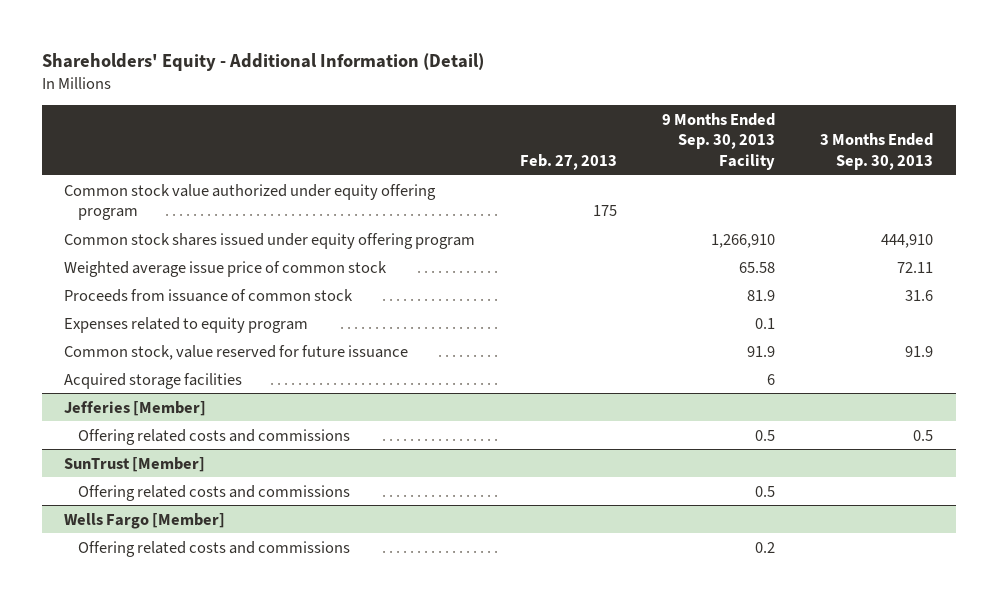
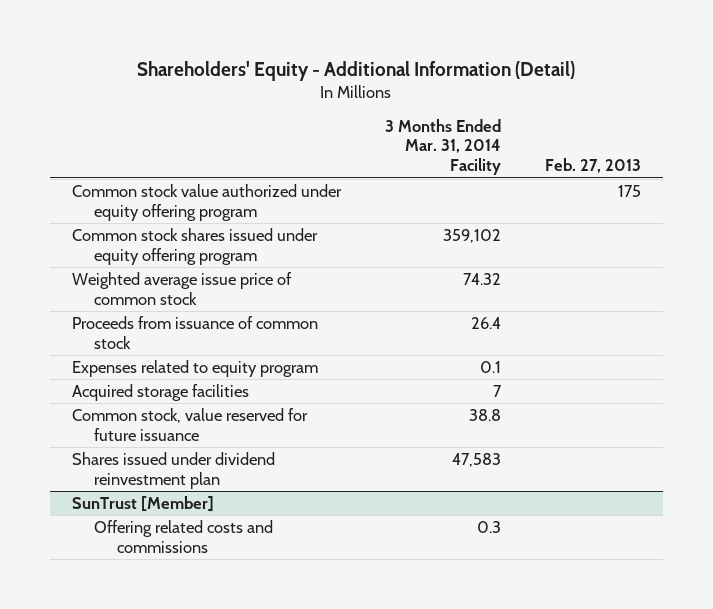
- | Feb. 27, 2013 | 9 Months Ended Sep. 30, 2013 Facility | 3 Months Ended Sep. 30, 2013
+ | 3 Months Ended Mar. 31, 2014 Facility | Feb. 27, 2013
- Jefferies [Member]
- Offering related costs and commissions | | 0.5 | 0.5
moved down: Common stock, value reserved for future issuance | 38.8 |
+ Shares issued under dividend reinvestment plan | 47,583 |
- Wells Fargo [Member]
- Offering related costs and commissions | | 0.2 |

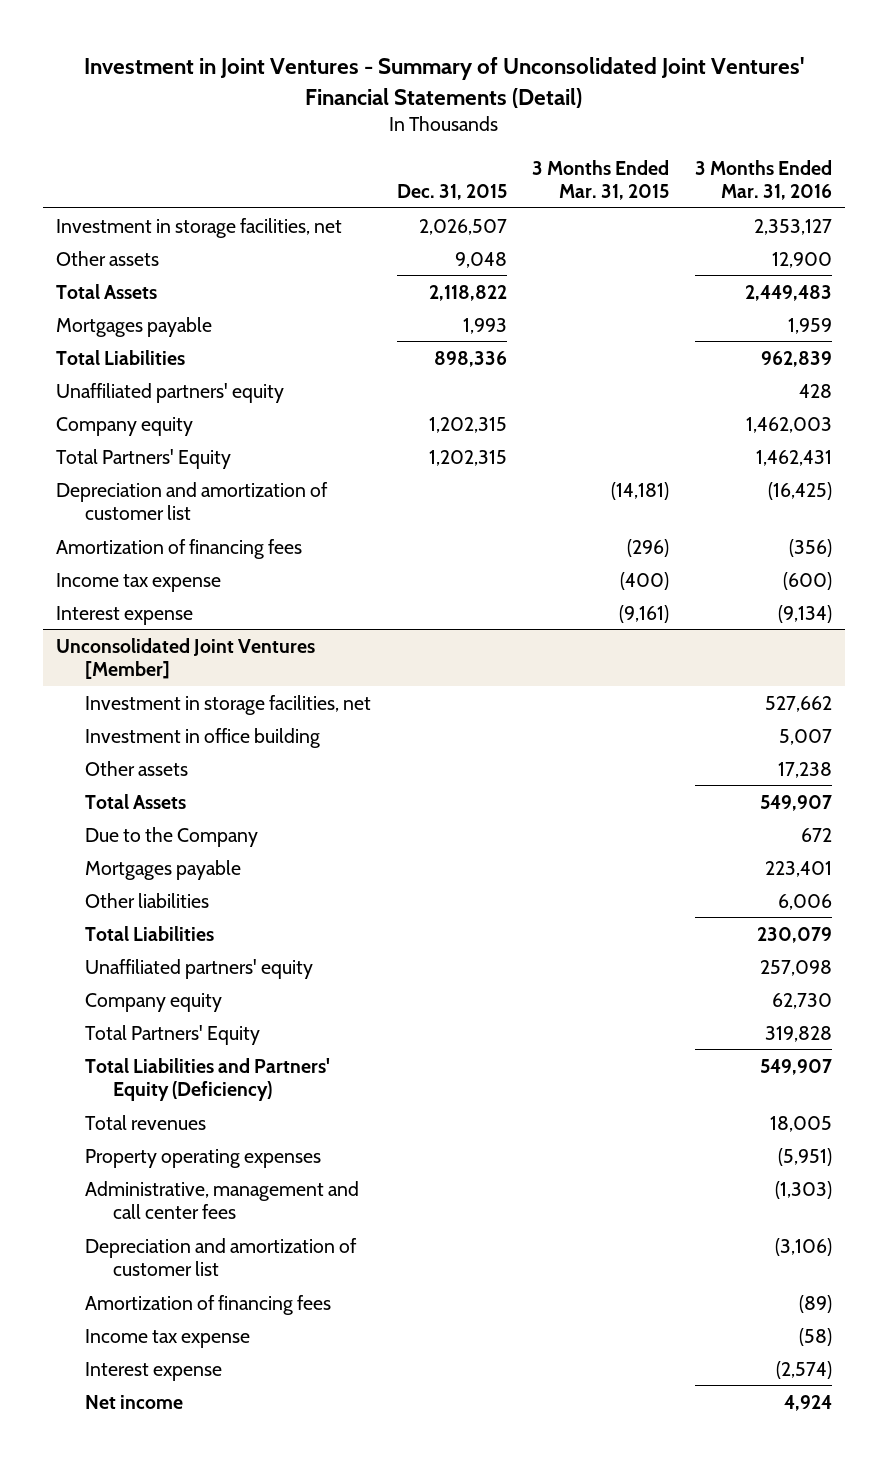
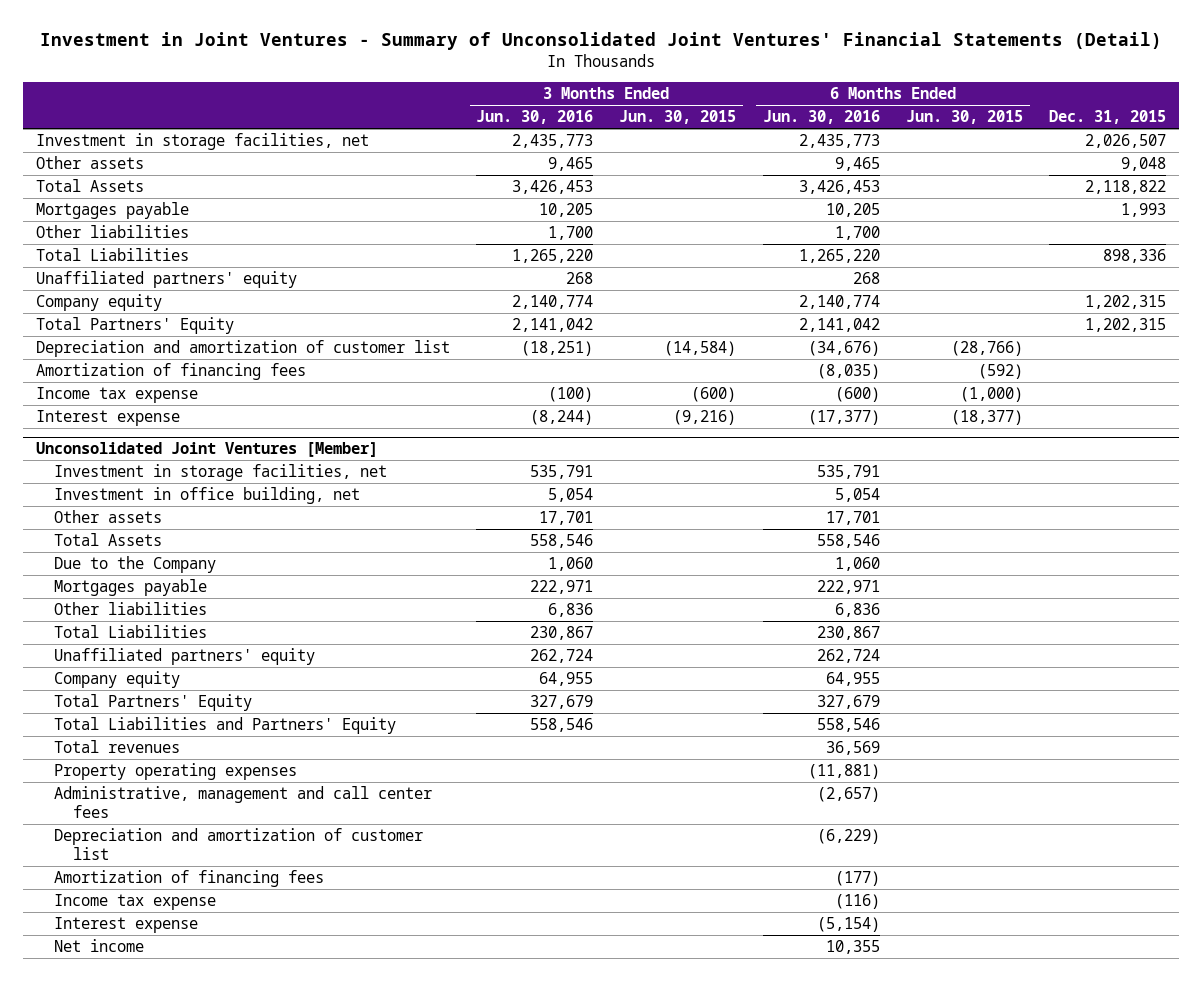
- | Dec. 31, 2015 | 3 Months Ended Mar. 31, 2015 | 3 Months Ended Mar. 31, 2016
+ | 3 Months Ended Jun. 30, 2016 | 3 Months Ended Jun. 30, 2015 | 6 Months Ended Jun. 30, 2016 | 6 Months Ended Jun. 30, 2015 | Dec. 31, 2015
+ Other liabilities | 1,700 | | 1,700 | |
@ Unconsolidated Joint Ventures [Member]
- Investment in office building | | | 5,007
+ Investment in office building, net | 5,054 | | 5,054 | |
- Total Liabilities and Partners' Equity (Deficiency) | | | 549,907
+ Total Liabilities and Partners' Equity | 558,546 | | 558,546 | |

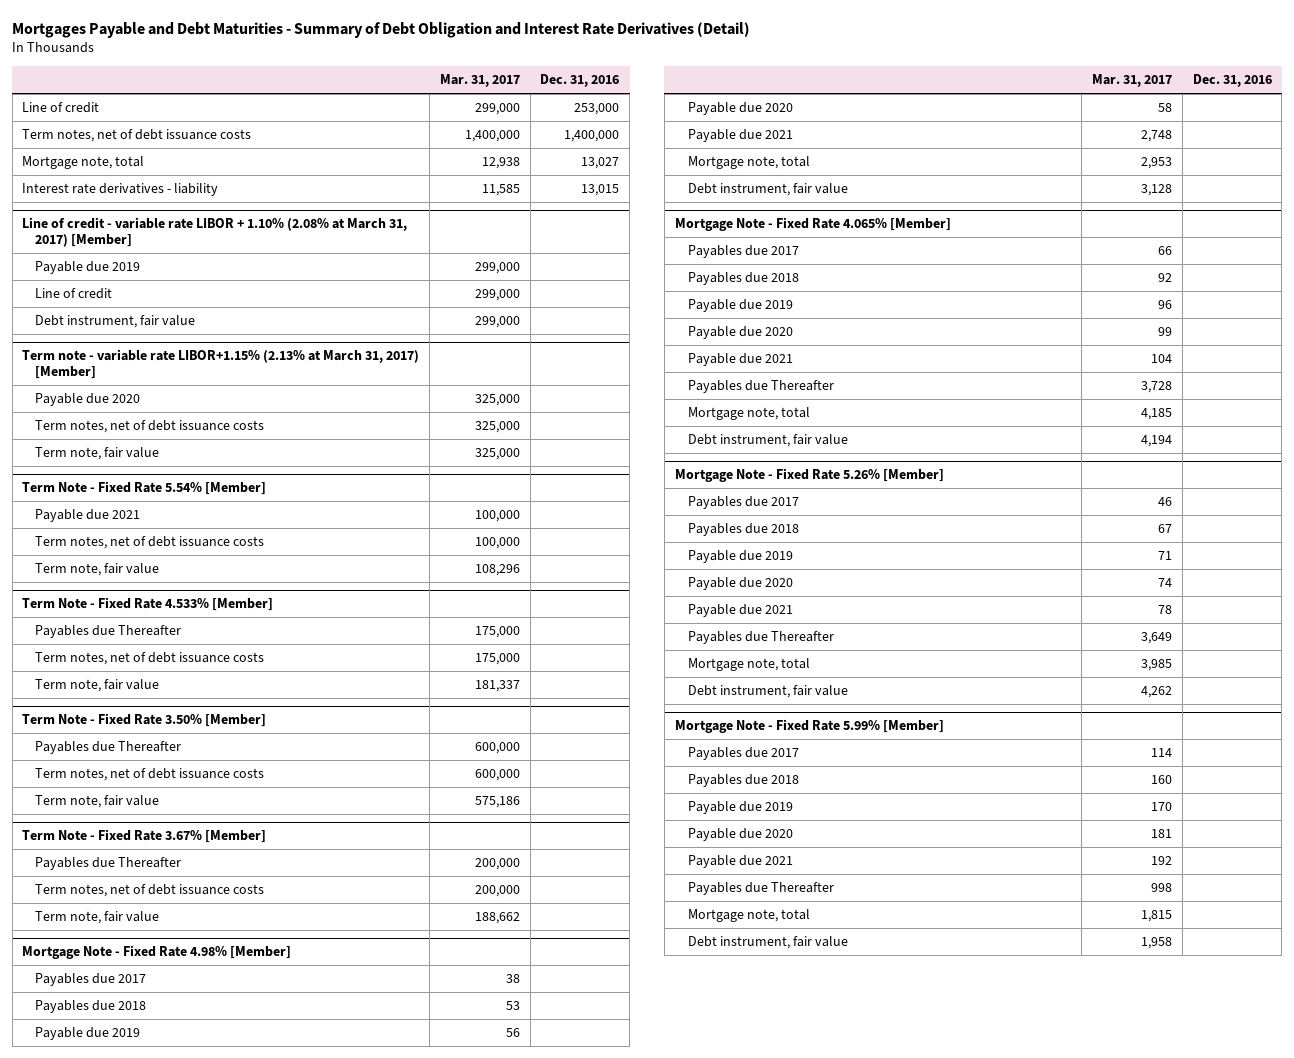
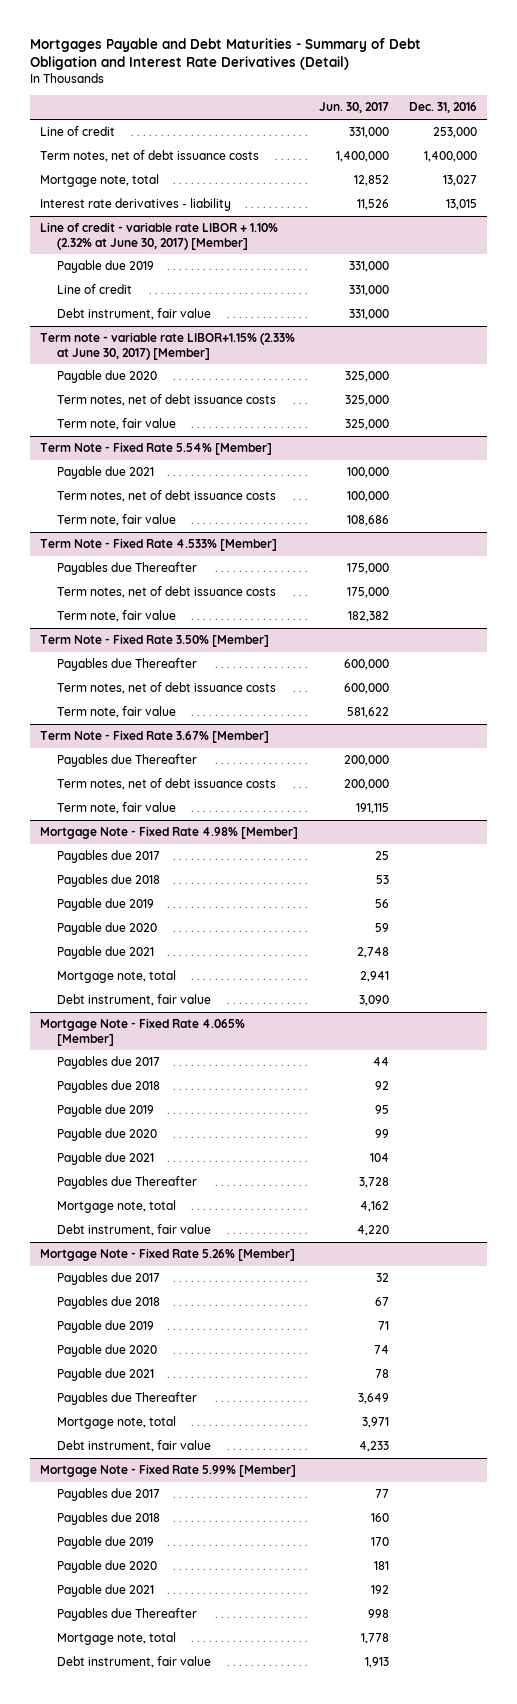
- | Mar. 31, 2017 | Dec. 31, 2016
+ | Jun. 30, 2017 | Dec. 31, 2016
- Line of credit - variable rate LIBOR + 1.10% (2.08% at March 31, 2017) [Member]
+ Line of credit - variable rate LIBOR + 1.10% (2.32% at June 30, 2017) [Member]
- Term note - variable rate LIBOR+1.15% (2.13% at March 31, 2017) [Member]
+ Term note - variable rate LIBOR+1.15% (2.33% at June 30, 2017) [Member]

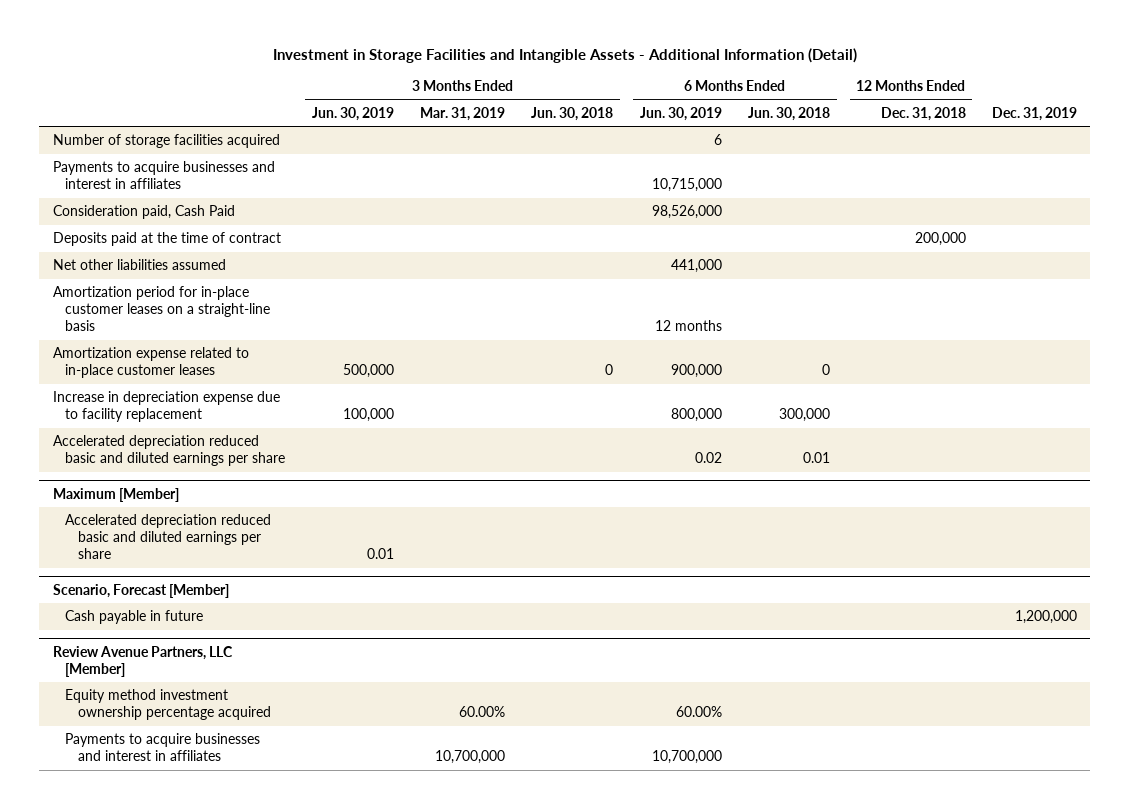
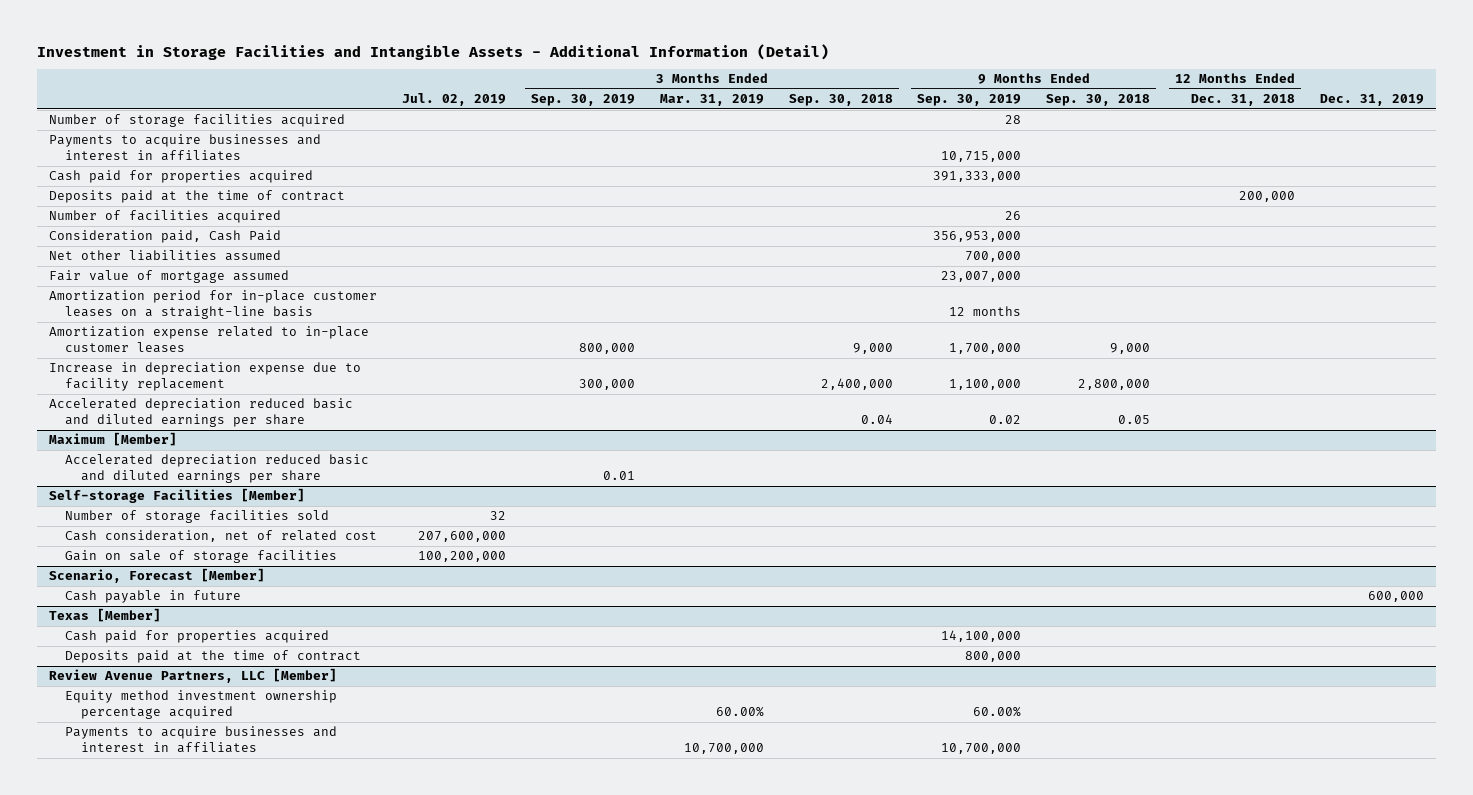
- | 3 Months Ended Jun. 30, 2019 | 3 Months Ended Mar. 31, 2019 | 3 Months Ended Jun. 30, 2018 | 6 Months Ended Jun. 30, 2019 | 6 Months Ended Jun. 30, 2018 | 12 Months Ended Dec. 31, 2018 | Dec. 31, 2019
+ | Jul. 02, 2019 | 3 Months Ended Sep. 30, 2019 | 3 Months Ended Mar. 31, 2019 | 3 Months Ended Sep. 30, 2018 | 9 Months Ended Sep. 30, 2019 | 9 Months Ended Sep. 30, 2018 | 12 Months Ended Dec. 31, 2018 | Dec. 31, 2019
+ Cash paid for properties acquired | | | | | 391,333,000 | | |
+ Number of facilities acquired | | | | | 26 | | |
moved down: Consideration paid, Cash Paid | | | | | 356,953,000 | | |
+ Fair value of mortgage assumed | | | | | 23,007,000 | | |
+ Self-storage Facilities [Member]
+ Number of storage facilities sold | 32 | | | | | | |
+ Cash consideration, net of related cost | 207,600,000 | | | | | | |
+ Gain on sale of storage facilities | 100,200,000 | | | | | | |
@ Scenario, Forecast [Member]
- Cash payable in future | | | | | | | 1,200,000
+ Cash payable in future | | | | | | | | 600,000
+ Texas [Member]
+ Cash paid for properties acquired | | | | | 14,100,000 | | |
+ Deposits paid at the time of contract | | | | | 800,000 | | |

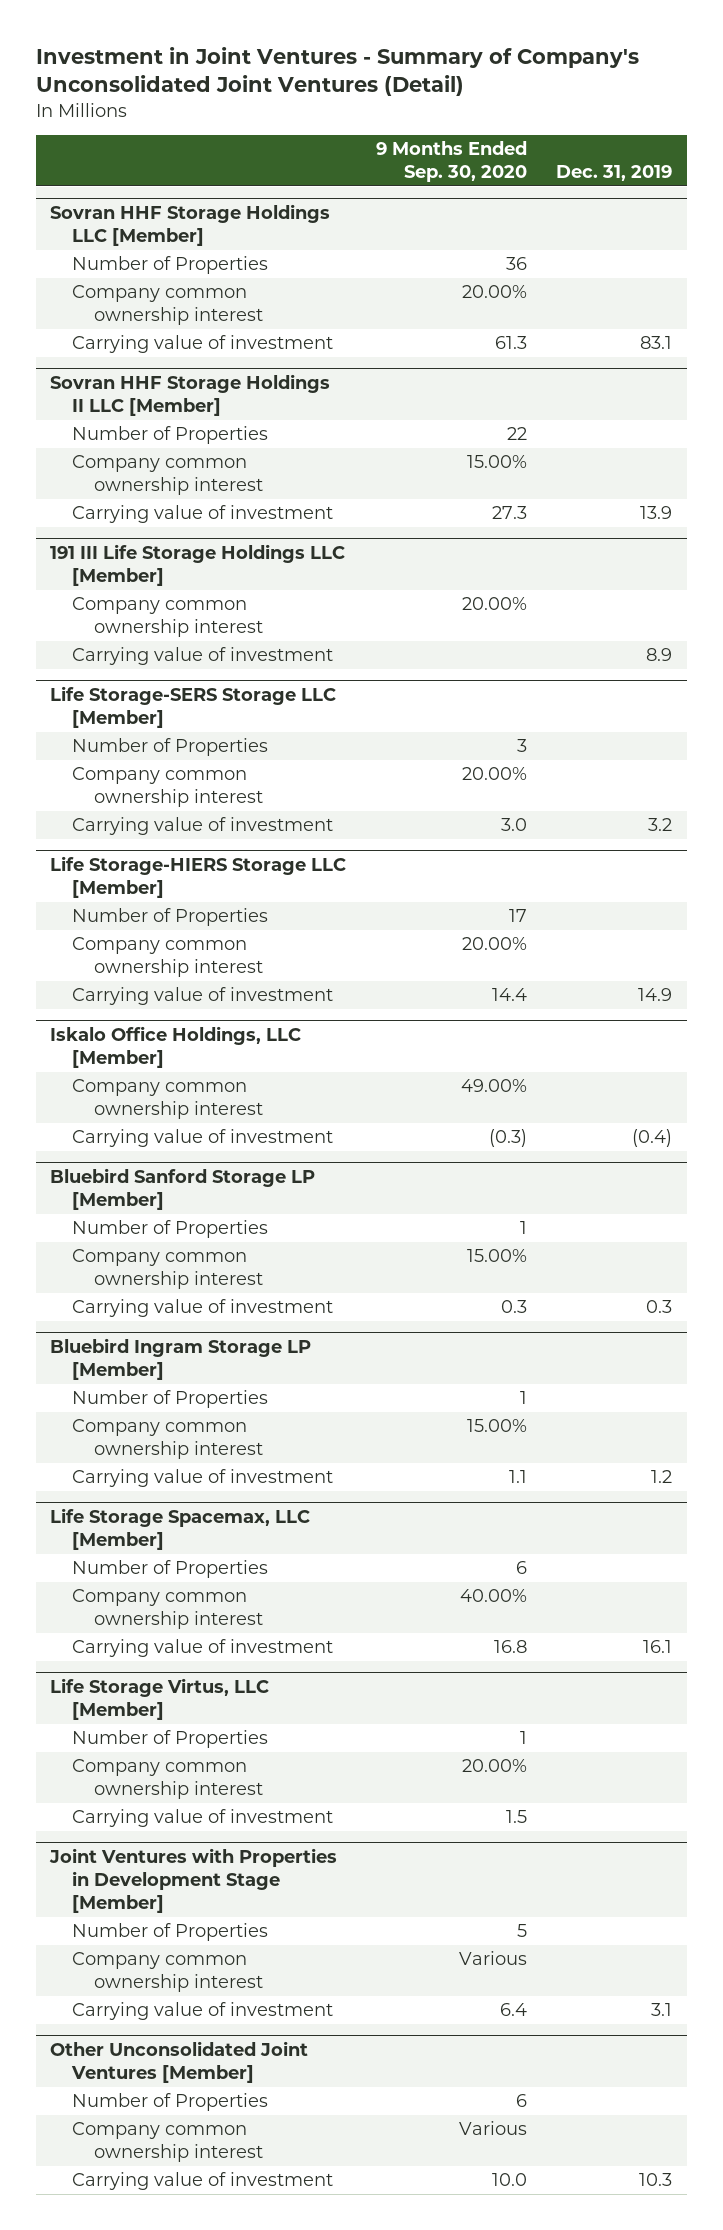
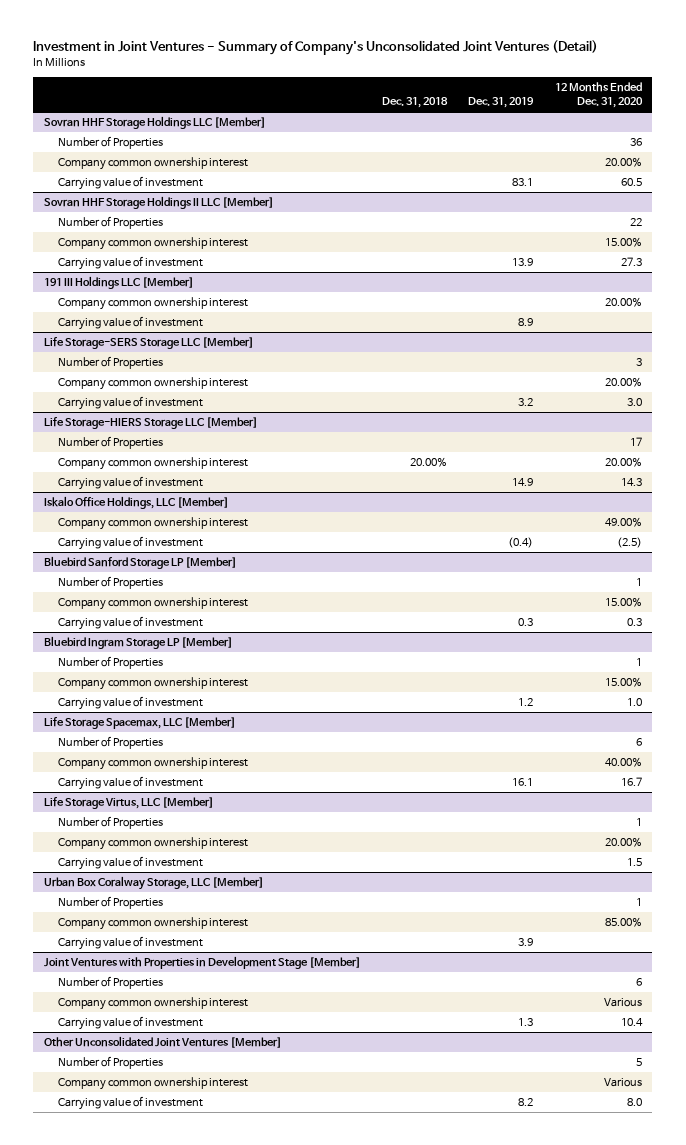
- | 9 Months Ended Sep. 30, 2020 | Dec. 31, 2019
+ | Dec. 31, 2018 | Dec. 31, 2019 | 12 Months Ended Dec. 31, 2020
- 191 III Life Storage Holdings LLC [Member]
+ 191 III Holdings LLC [Member]
+ Urban Box Coralway Storage, LLC [Member]
+ Number of Properties | | | 1
+ Company common ownership interest | | | 85.00%
+ Carrying value of investment | | 3.9 |
@ Joint Ventures with Properties in Development Stage [Member]
- Carrying value of investment | 6.4 | 3.1
+ Carrying value of investment | | 1.3 | 10.4
@ Other Unconsolidated Joint Ventures [Member]
- Carrying value of investment | 10.0 | 10.3
+ Carrying value of investment | | 8.2 | 8.0

